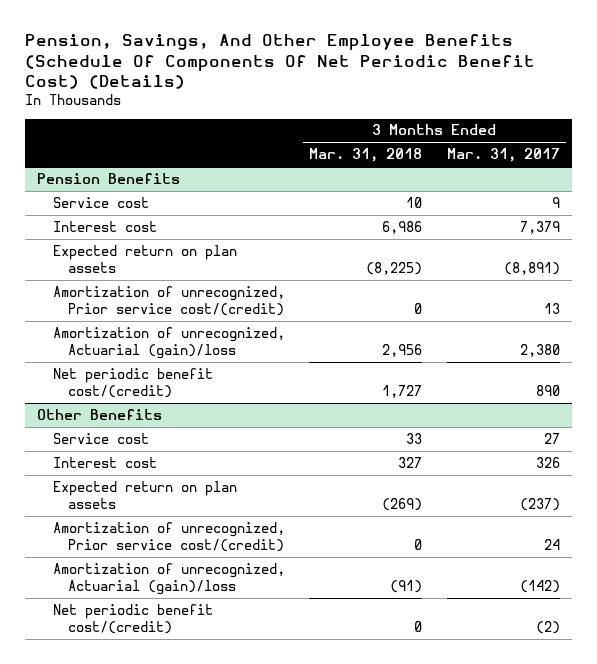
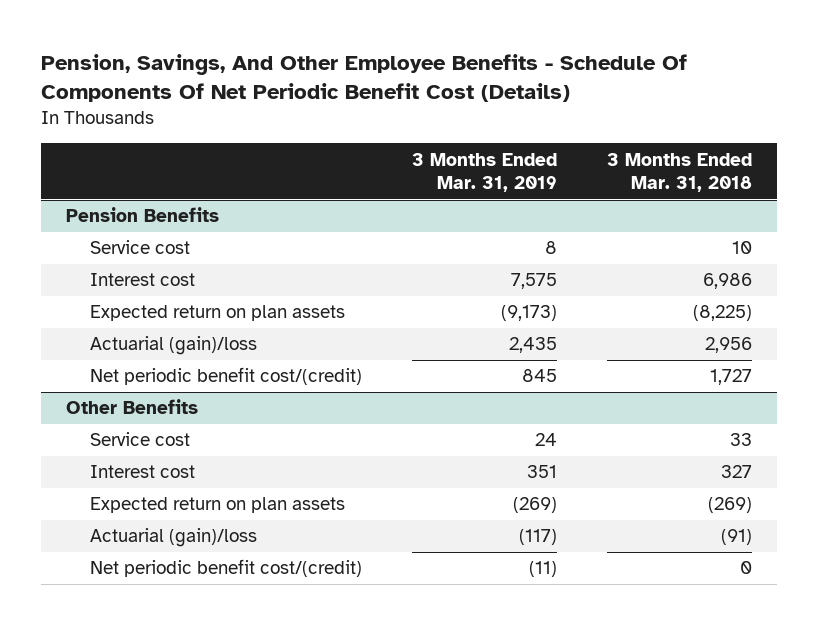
- Pension, Savings, And Other Employee Benefits (Schedule Of Components Of Net Periodic Benefit Cost) (Details)
+ Pension, Savings, And Other Employee Benefits - Schedule Of Components Of Net Periodic Benefit Cost (Details)
- | 3 Months Ended Mar. 31, 2018 | 3 Months Ended Mar. 31, 2017
+ | 3 Months Ended Mar. 31, 2019 | 3 Months Ended Mar. 31, 2018
@ Pension Benefits
- Amortization of unrecognized, Prior service cost/(credit) | 0 | 13
- Amortization of unrecognized, Actuarial (gain)/loss | 2,956 | 2,380
+ Actuarial (gain)/loss | 2,435 | 2,956
@ Other Benefits
- Amortization of unrecognized, Prior service cost/(credit) | 0 | 24
- Amortization of unrecognized, Actuarial (gain)/loss | (91) | (142)
+ Actuarial (gain)/loss | (117) | (91)

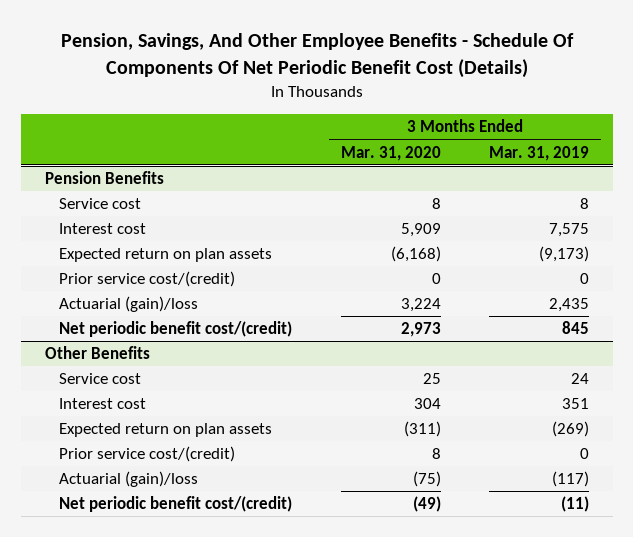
- | 3 Months Ended Mar. 31, 2019 | 3 Months Ended Mar. 31, 2018
+ | 3 Months Ended Mar. 31, 2020 | 3 Months Ended Mar. 31, 2019
@ Pension Benefits
+ Prior service cost/(credit) | 0 | 0
@ Other Benefits
+ Prior service cost/(credit) | 8 | 0

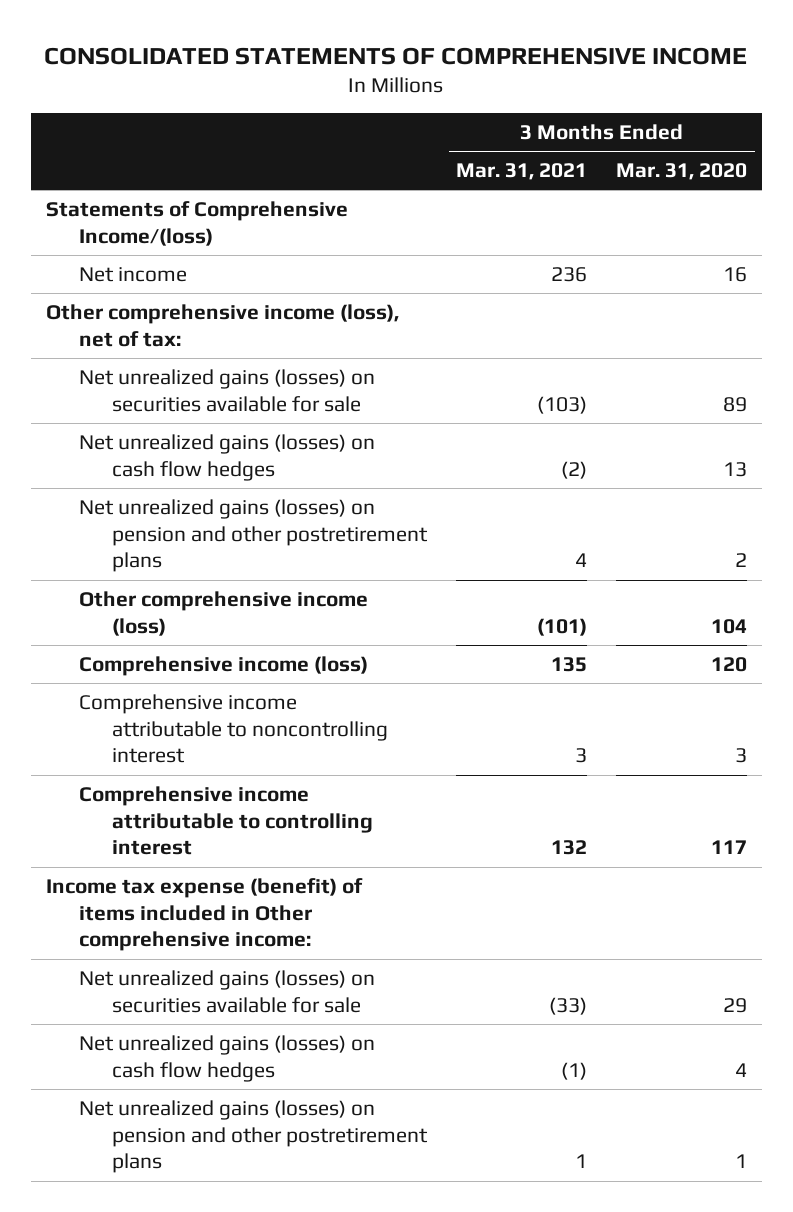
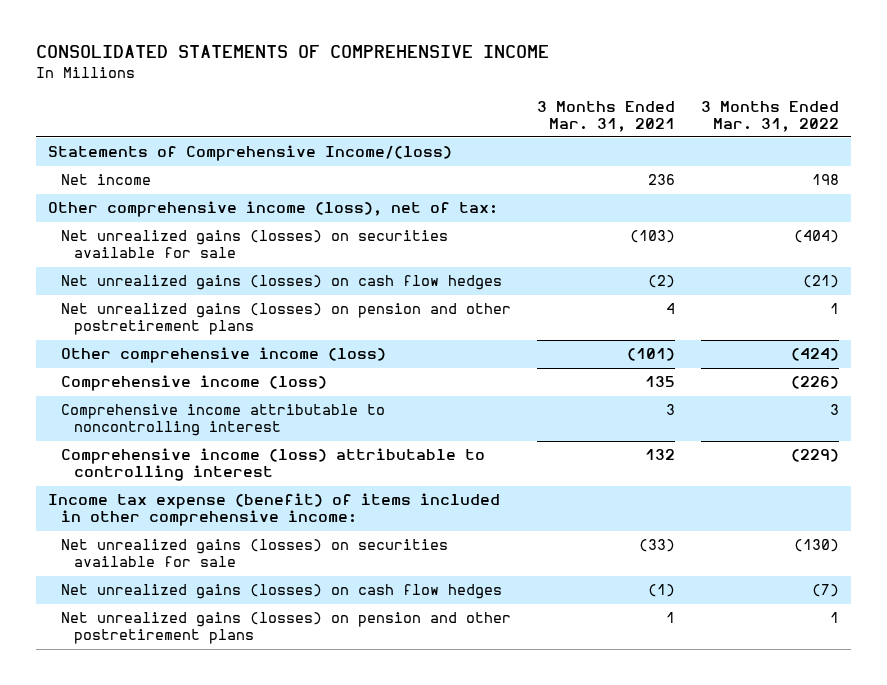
- | 3 Months Ended Mar. 31, 2021 | 3 Months Ended Mar. 31, 2020
+ | 3 Months Ended Mar. 31, 2021 | 3 Months Ended Mar. 31, 2022
- Comprehensive income attributable to controlling interest | 132 | 117
- Income tax expense (benefit) of items included in Other comprehensive income:
+ Comprehensive income (loss) attributable to controlling interest | 132 | (229)
+ Income tax expense (benefit) of items included in other comprehensive income:

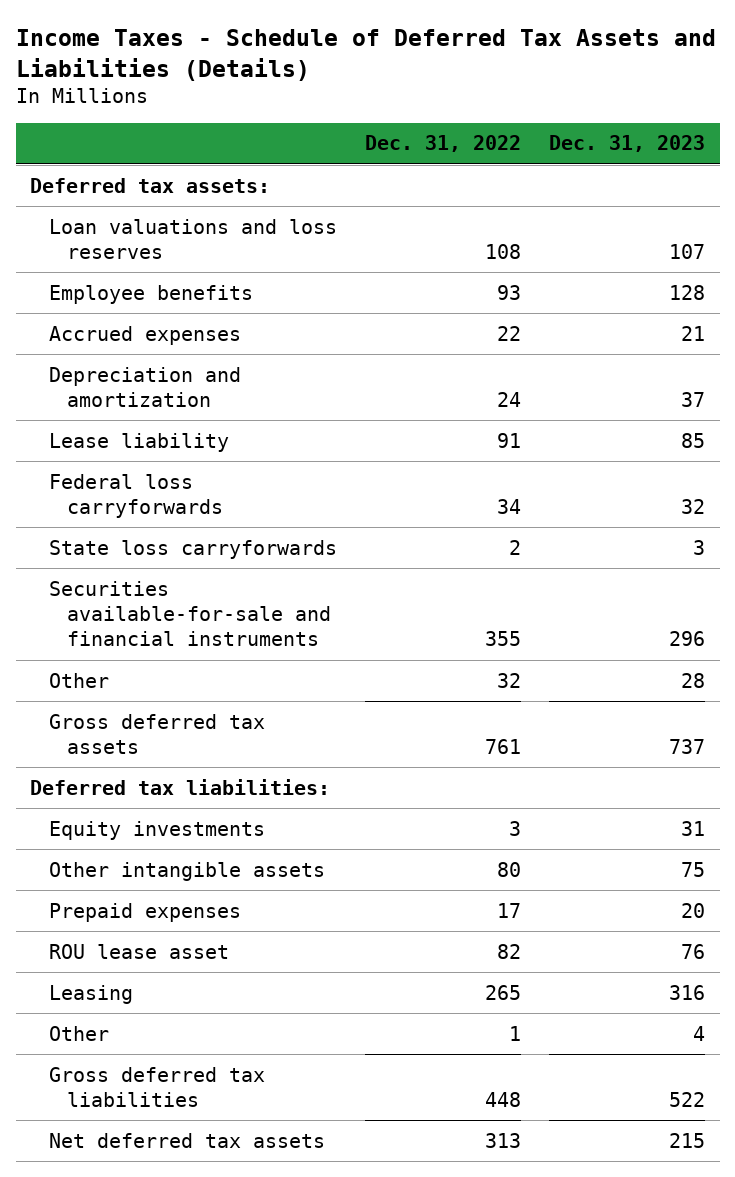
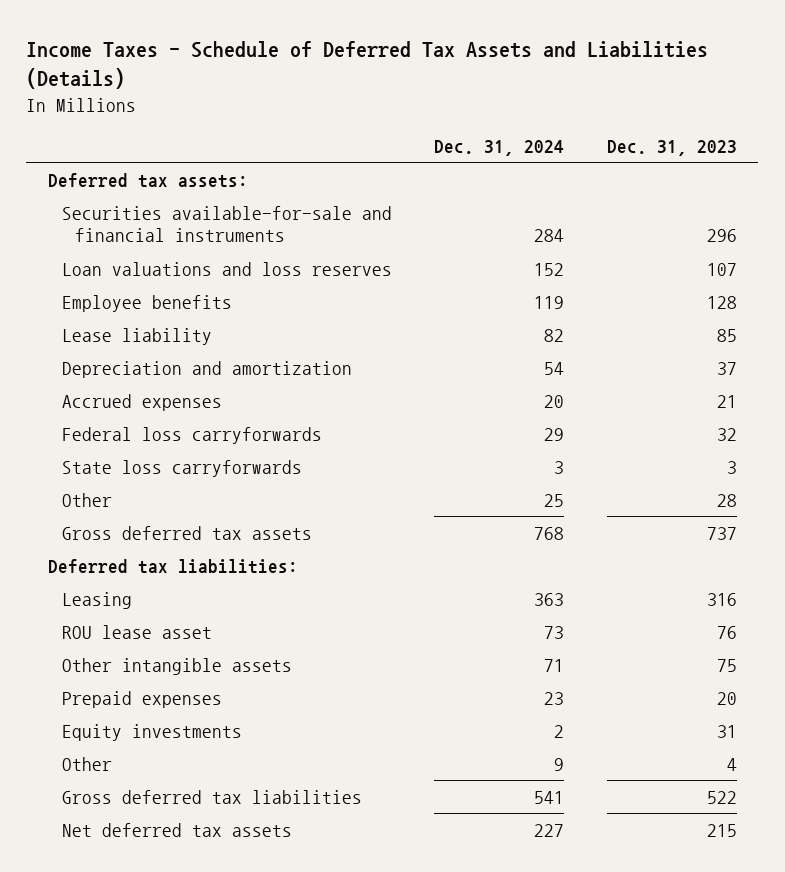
- | Dec. 31, 2022 | Dec. 31, 2023
+ | Dec. 31, 2024 | Dec. 31, 2023
moved up: Securities available-for-sale and financial instruments | 284 | 296
moved down: Depreciation and amortization | 54 | 37
moved down: Accrued expenses | 20 | 21
moved up: Leasing | 363 | 316
moved up: ROU lease asset | 73 | 76
moved down: Equity investments | 2 | 31

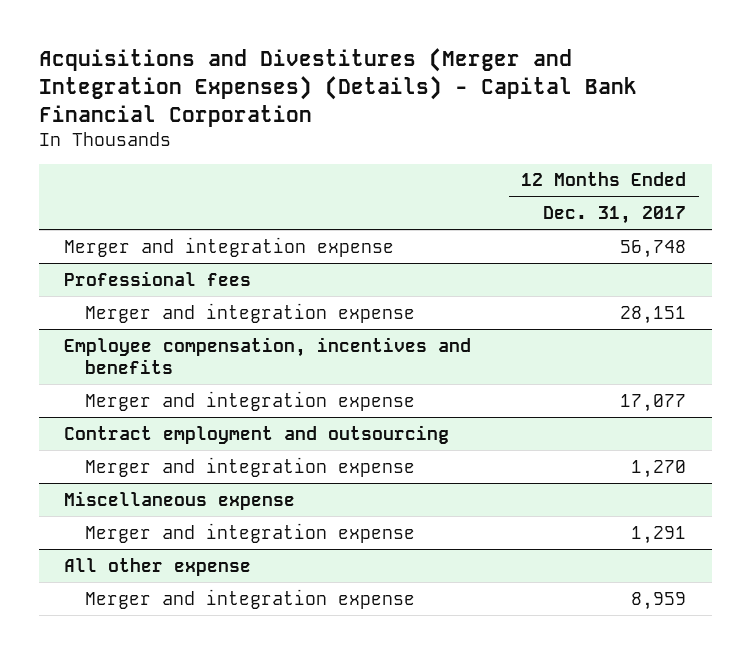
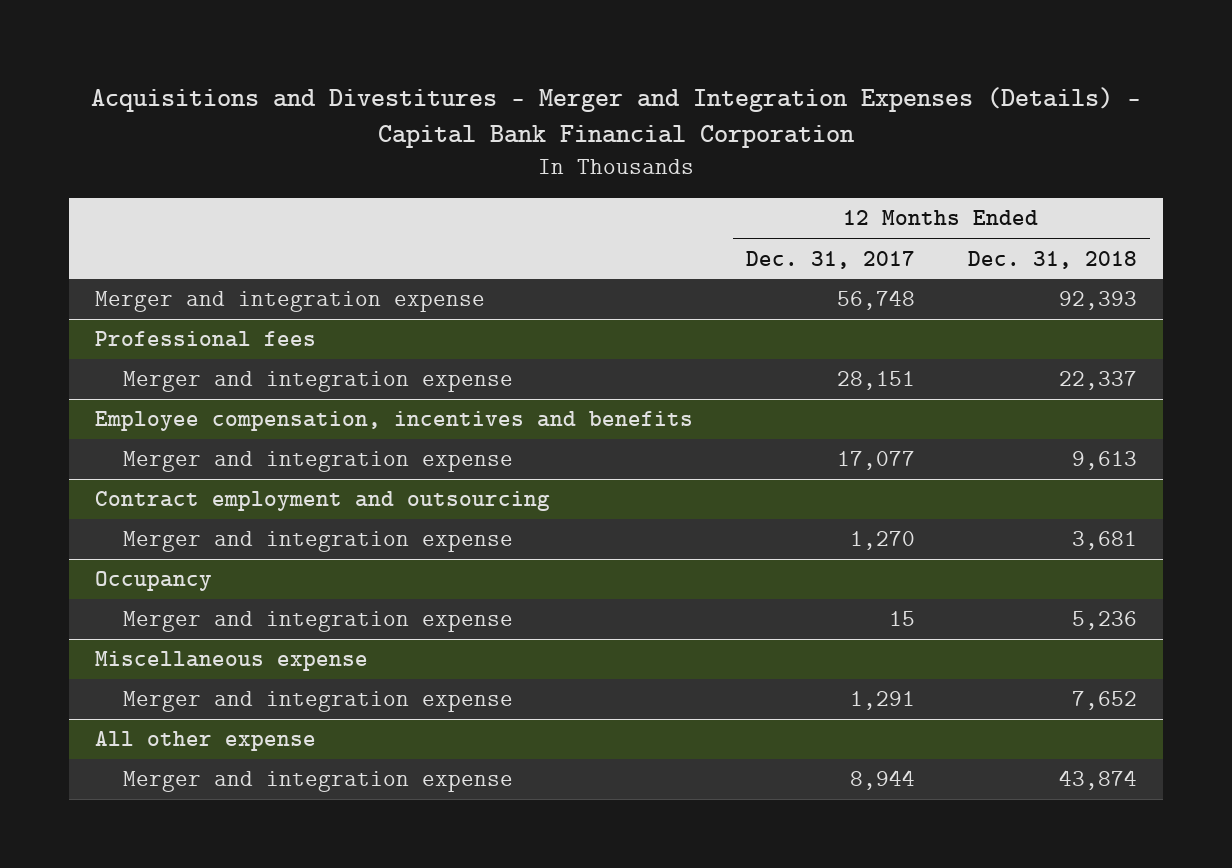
- Acquisitions and Divestitures (Merger and Integration Expenses) (Details) - Capital Bank Financial Corporation
+ Acquisitions and Divestitures - Merger and Integration Expenses (Details) - Capital Bank Financial Corporation
- | 12 Months Ended Dec. 31, 2017
+ | 12 Months Ended Dec. 31, 2017 | 12 Months Ended Dec. 31, 2018
+ Occupancy
+ Merger and integration expense | 15 | 5,236
@ All other expense
- Merger and integration expense | 8,959
+ Merger and integration expense | 8,944 | 43,874

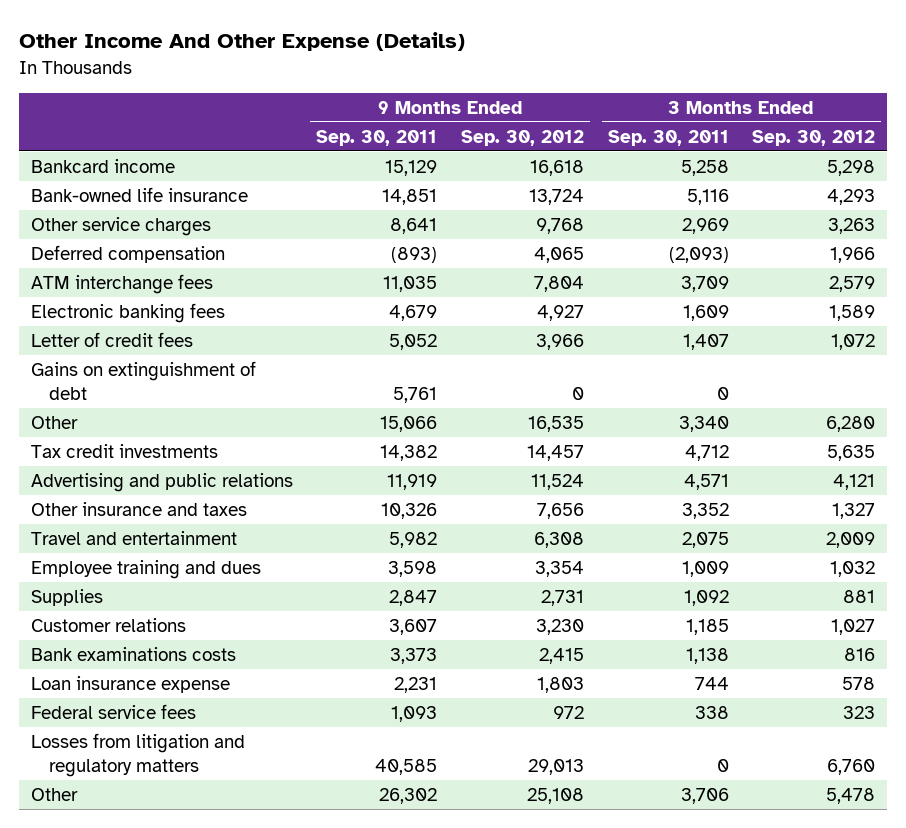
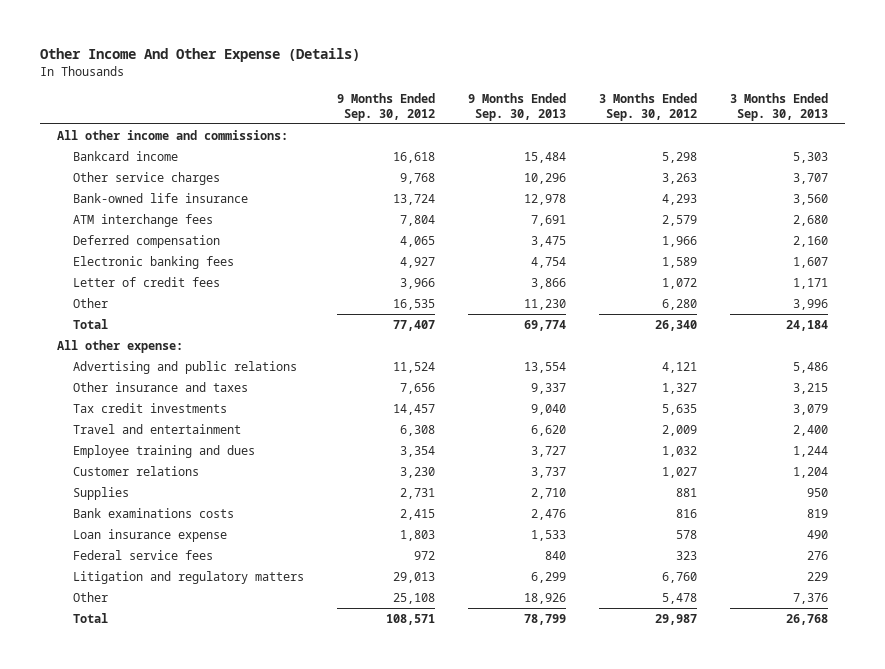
- | 9 Months Ended Sep. 30, 2011 | 9 Months Ended Sep. 30, 2012 | 3 Months Ended Sep. 30, 2011 | 3 Months Ended Sep. 30, 2012
+ | 9 Months Ended Sep. 30, 2012 | 9 Months Ended Sep. 30, 2013 | 3 Months Ended Sep. 30, 2012 | 3 Months Ended Sep. 30, 2013
+ All other income and commissions:
moved down: Bank-owned life insurance | 13,724 | 12,978 | 4,293 | 3,560
moved down: Deferred compensation | 4,065 | 3,475 | 1,966 | 2,160
- Gains on extinguishment of debt | 5,761 | 0 | 0 |
+ Total | 77,407 | 69,774 | 26,340 | 24,184
+ All other expense:
moved down: Tax credit investments | 14,457 | 9,040 | 5,635 | 3,079
moved down: Supplies | 2,731 | 2,710 | 881 | 950
- Losses from litigation and regulatory matters | 40,585 | 29,013 | 0 | 6,760
+ Litigation and regulatory matters | 29,013 | 6,299 | 6,760 | 229
+ Total | 108,571 | 78,799 | 29,987 | 26,768

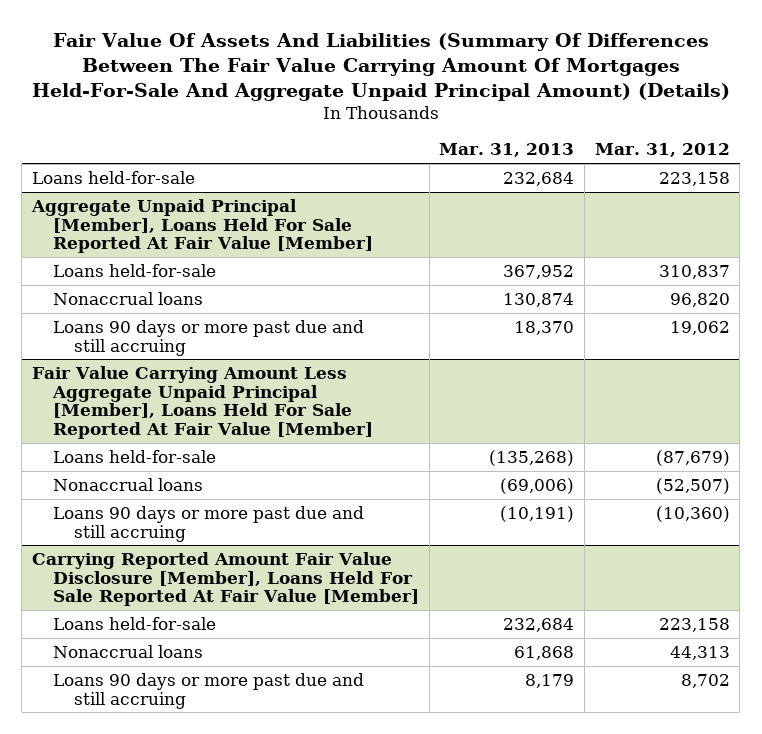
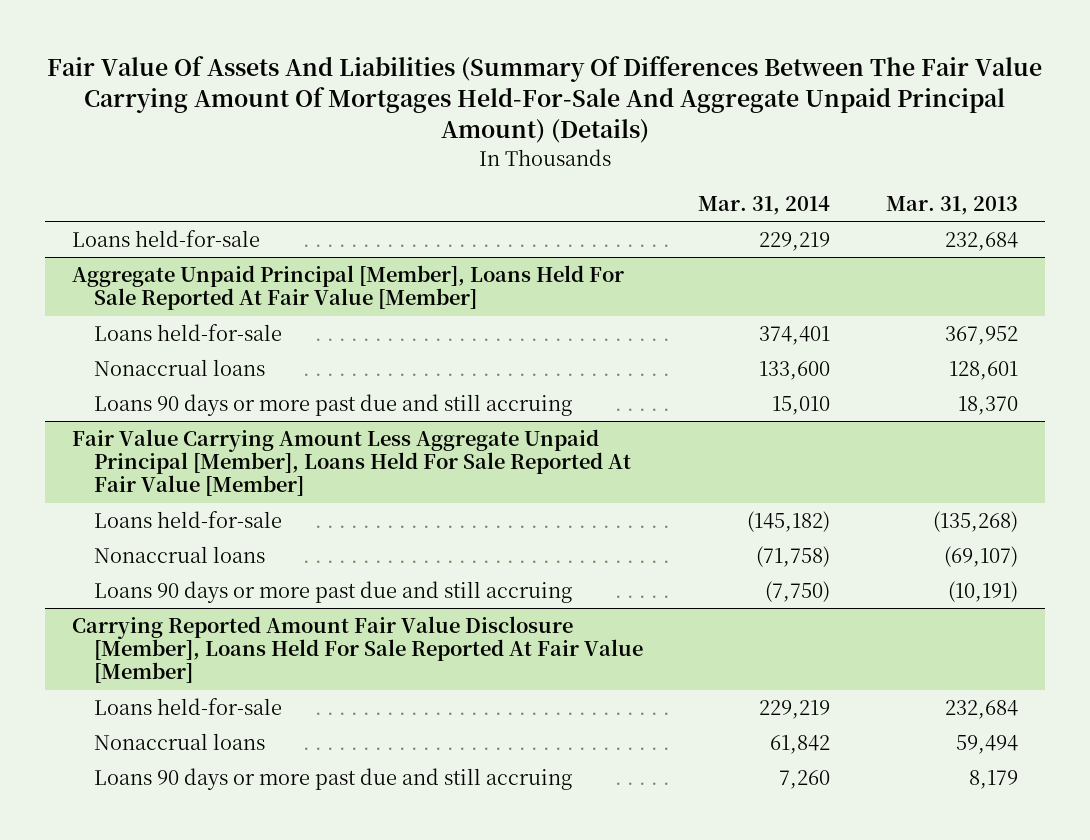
- | Mar. 31, 2013 | Mar. 31, 2012
+ | Mar. 31, 2014 | Mar. 31, 2013
@ Aggregate Unpaid Principal [Member], Loans Held For Sale Reported At Fair Value [Member]
- Nonaccrual loans | 130,874 | 96,820
+ Nonaccrual loans | 133,600 | 128,601
@ Fair Value Carrying Amount Less Aggregate Unpaid Principal [Member], Loans Held For Sale Reported At Fair Value [Member]
- Nonaccrual loans | (69,006) | (52,507)
+ Nonaccrual loans | (71,758) | (69,107)
@ Carrying Reported Amount Fair Value Disclosure [Member], Loans Held For Sale Reported At Fair Value [Member]
- Nonaccrual loans | 61,868 | 44,313
+ Nonaccrual loans | 61,842 | 59,494

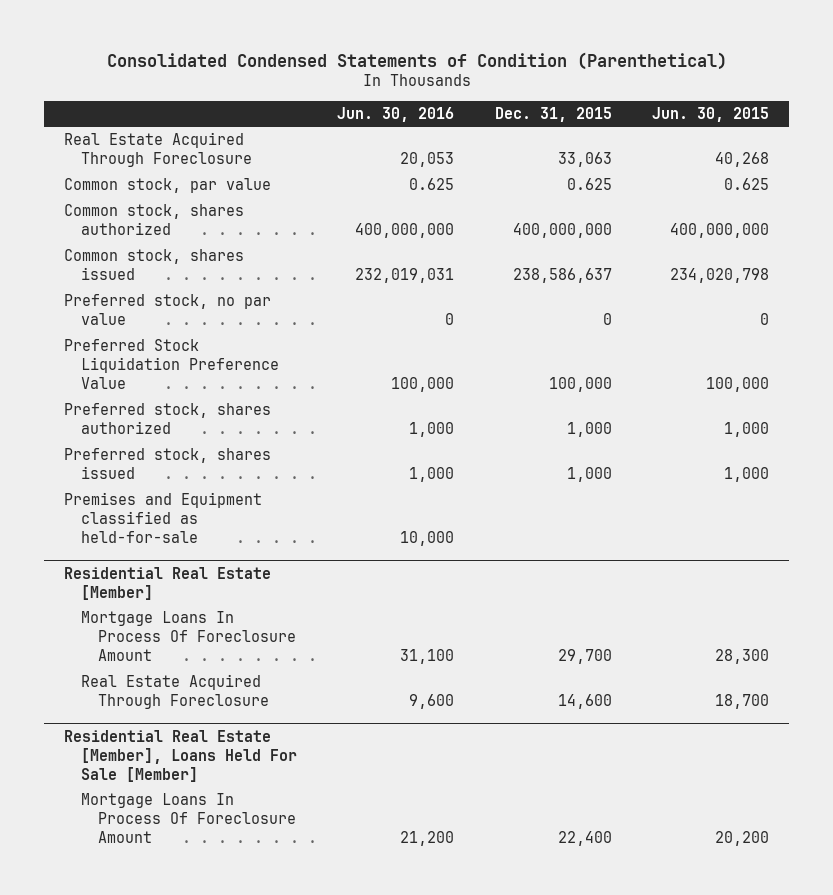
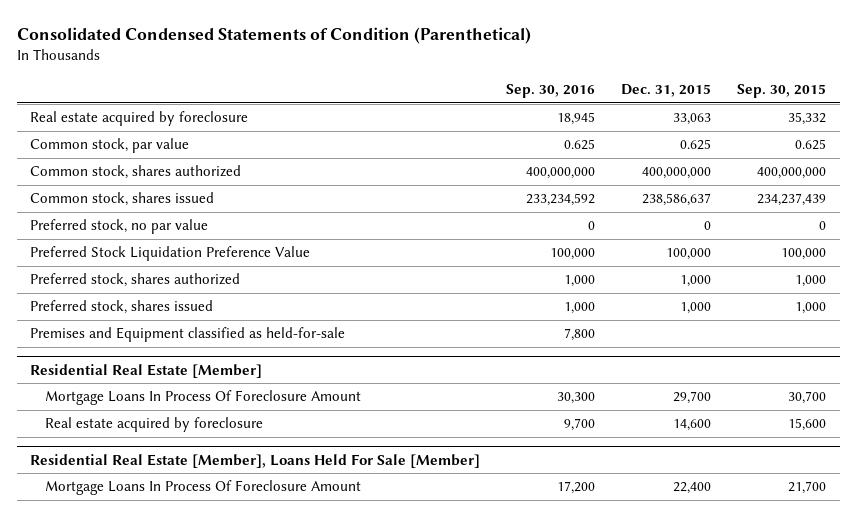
- | Jun. 30, 2016 | Dec. 31, 2015 | Jun. 30, 2015
+ | Sep. 30, 2016 | Dec. 31, 2015 | Sep. 30, 2015
- Real Estate Acquired Through Foreclosure | 20,053 | 33,063 | 40,268
+ Real estate acquired by foreclosure | 18,945 | 33,063 | 35,332
@ Residential Real Estate [Member]
- Real Estate Acquired Through Foreclosure | 9,600 | 14,600 | 18,700
+ Real estate acquired by foreclosure | 9,700 | 14,600 | 15,600

